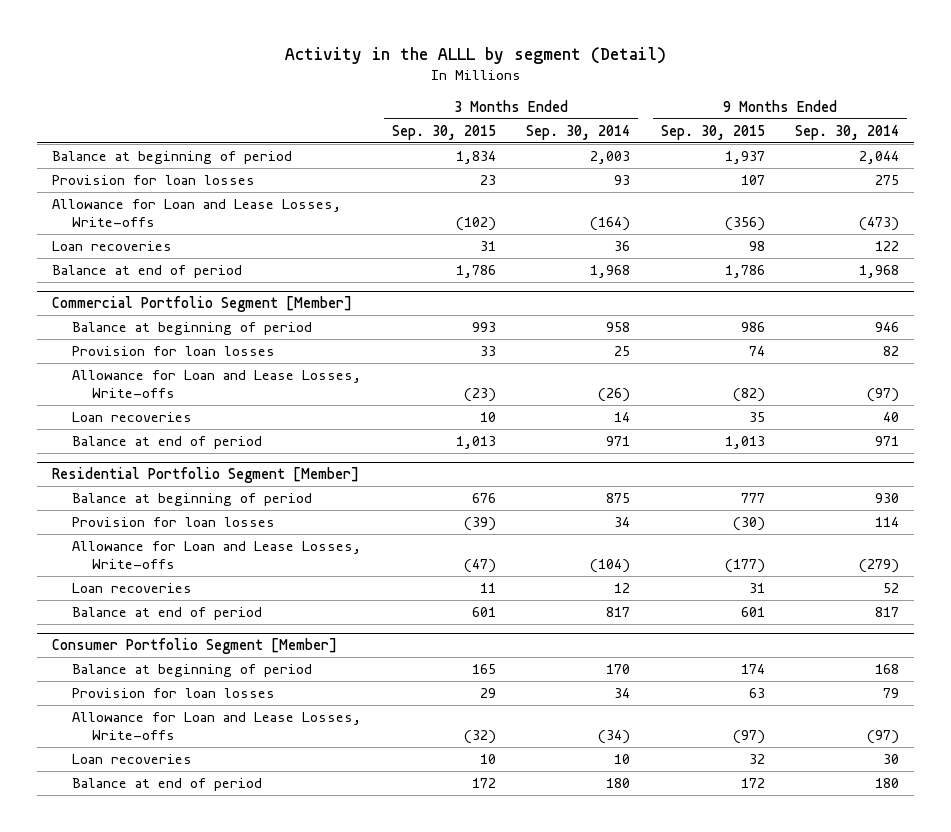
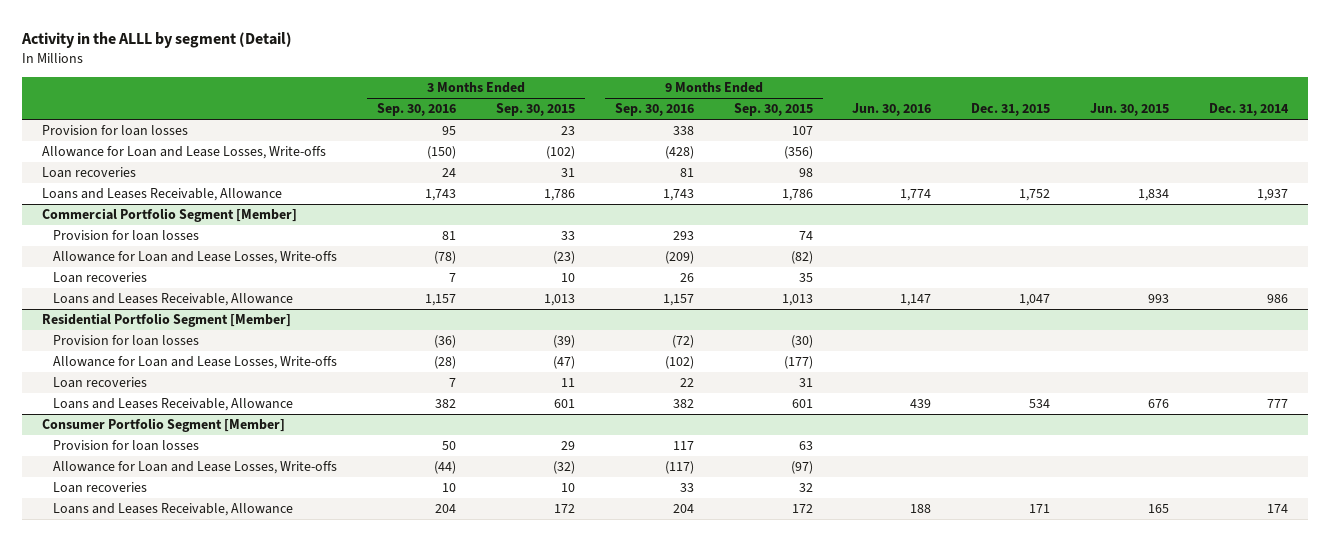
- | 3 Months Ended Sep. 30, 2015 | 3 Months Ended Sep. 30, 2014 | 9 Months Ended Sep. 30, 2015 | 9 Months Ended Sep. 30, 2014
+ | 3 Months Ended Sep. 30, 2016 | 3 Months Ended Sep. 30, 2015 | 9 Months Ended Sep. 30, 2016 | 9 Months Ended Sep. 30, 2015 | Jun. 30, 2016 | Dec. 31, 2015 | Jun. 30, 2015 | Dec. 31, 2014
- Balance at beginning of period | 1,834 | 2,003 | 1,937 | 2,044
- Balance at end of period | 1,786 | 1,968 | 1,786 | 1,968
+ Loans and Leases Receivable, Allowance | 1,743 | 1,786 | 1,743 | 1,786 | 1,774 | 1,752 | 1,834 | 1,937
@ Commercial Portfolio Segment [Member]
- Balance at beginning of period | 993 | 958 | 986 | 946
- Balance at end of period | 1,013 | 971 | 1,013 | 971
+ Loans and Leases Receivable, Allowance | 1,157 | 1,013 | 1,157 | 1,013 | 1,147 | 1,047 | 993 | 986
@ Residential Portfolio Segment [Member]
- Balance at beginning of period | 676 | 875 | 777 | 930
- Balance at end of period | 601 | 817 | 601 | 817
+ Loans and Leases Receivable, Allowance | 382 | 601 | 382 | 601 | 439 | 534 | 676 | 777
@ Consumer Portfolio Segment [Member]
- Balance at beginning of period | 165 | 170 | 174 | 168
- Balance at end of period | 172 | 180 | 172 | 180
+ Loans and Leases Receivable, Allowance | 204 | 172 | 204 | 172 | 188 | 171 | 165 | 174

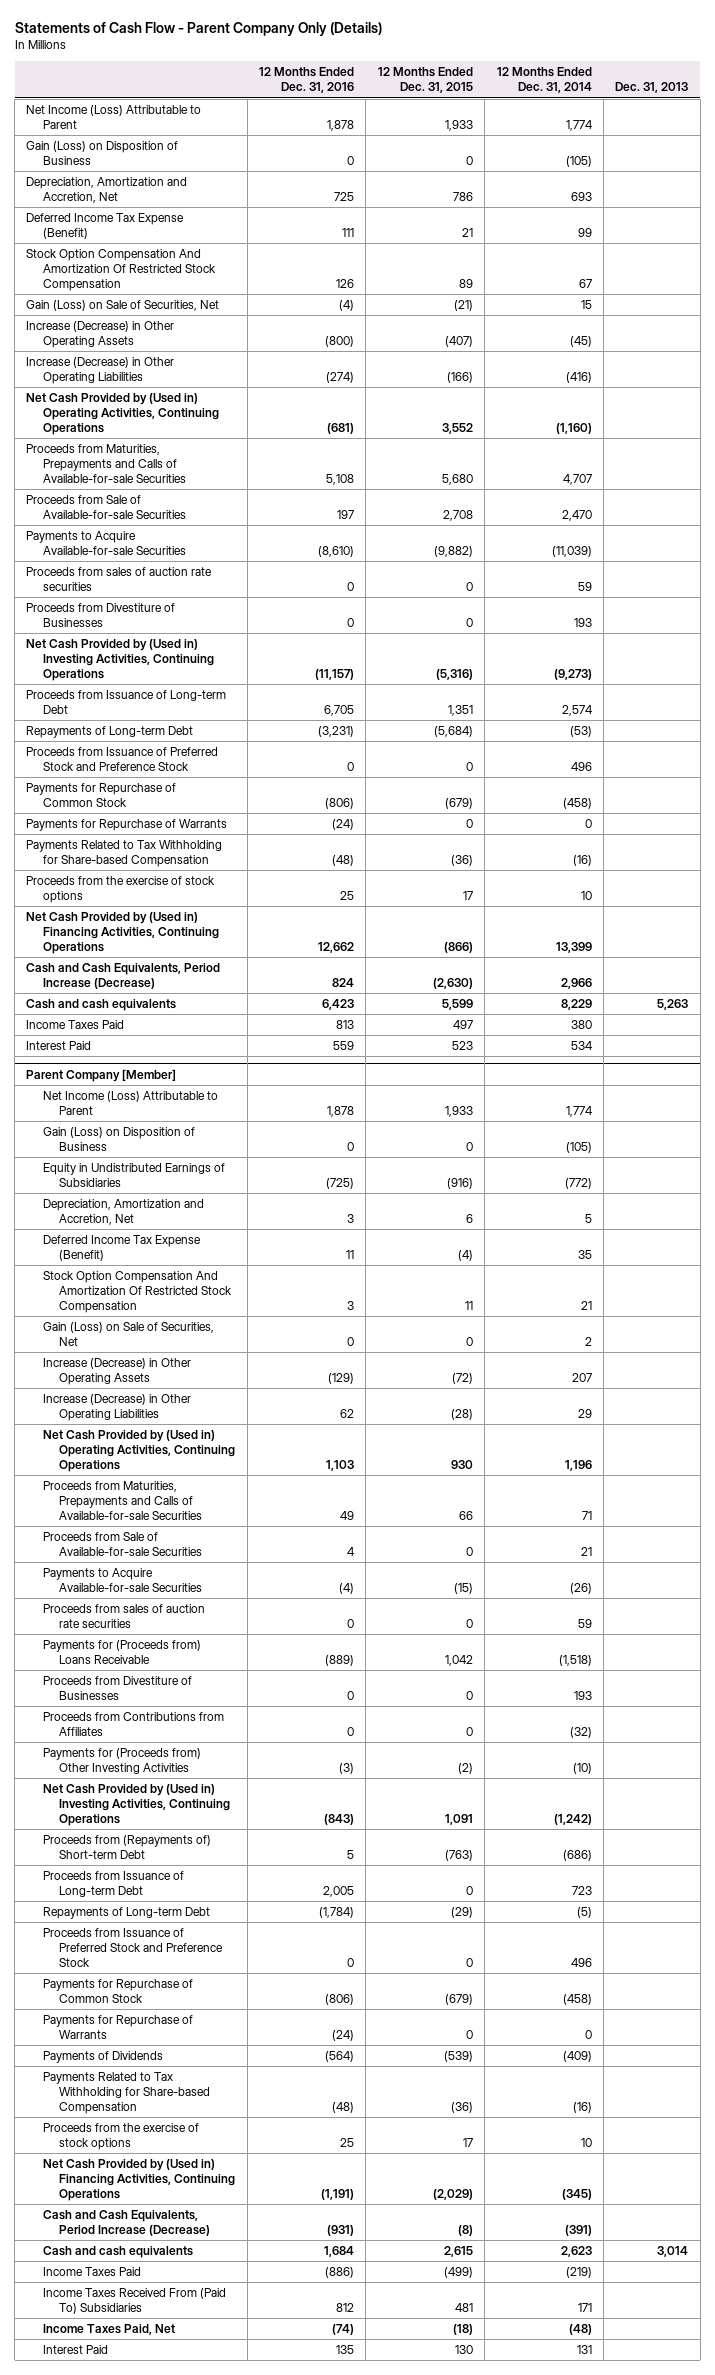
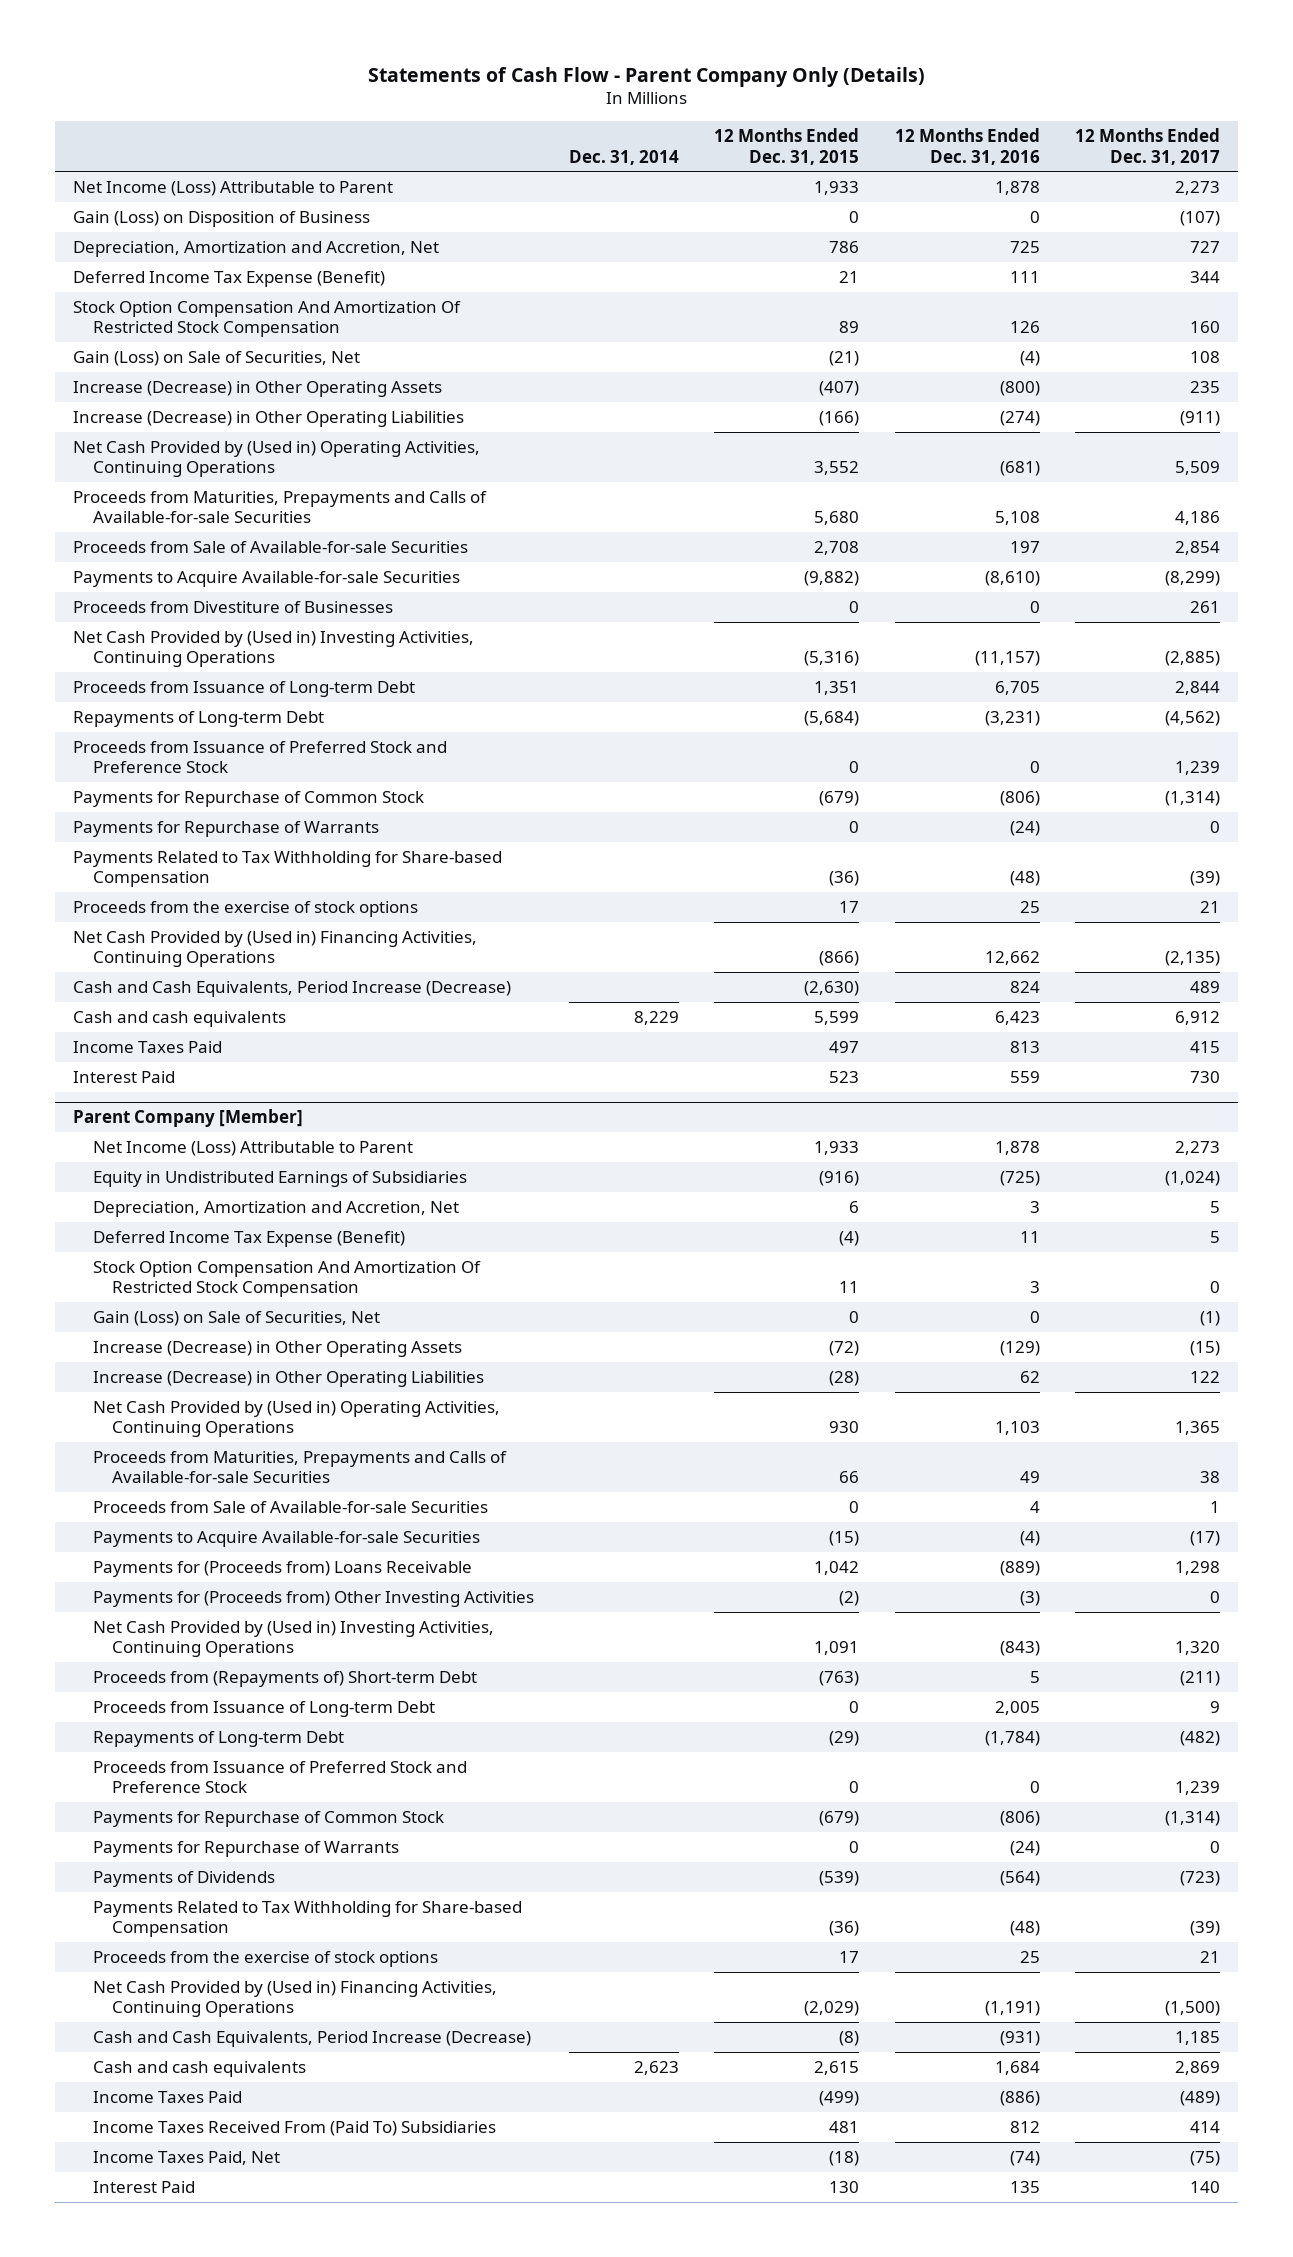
- | 12 Months Ended Dec. 31, 2016 | 12 Months Ended Dec. 31, 2015 | 12 Months Ended Dec. 31, 2014 | Dec. 31, 2013
+ | Dec. 31, 2014 | 12 Months Ended Dec. 31, 2015 | 12 Months Ended Dec. 31, 2016 | 12 Months Ended Dec. 31, 2017
- Proceeds from sales of auction rate securities | 0 | 0 | 59 |
@ Parent Company [Member]
- Gain (Loss) on Disposition of Business | 0 | 0 | (105) |
- Proceeds from sales of auction rate securities | 0 | 0 | 59 |
- Proceeds from Divestiture of Businesses | 0 | 0 | 193 |
- Proceeds from Contributions from Affiliates | 0 | 0 | (32) |

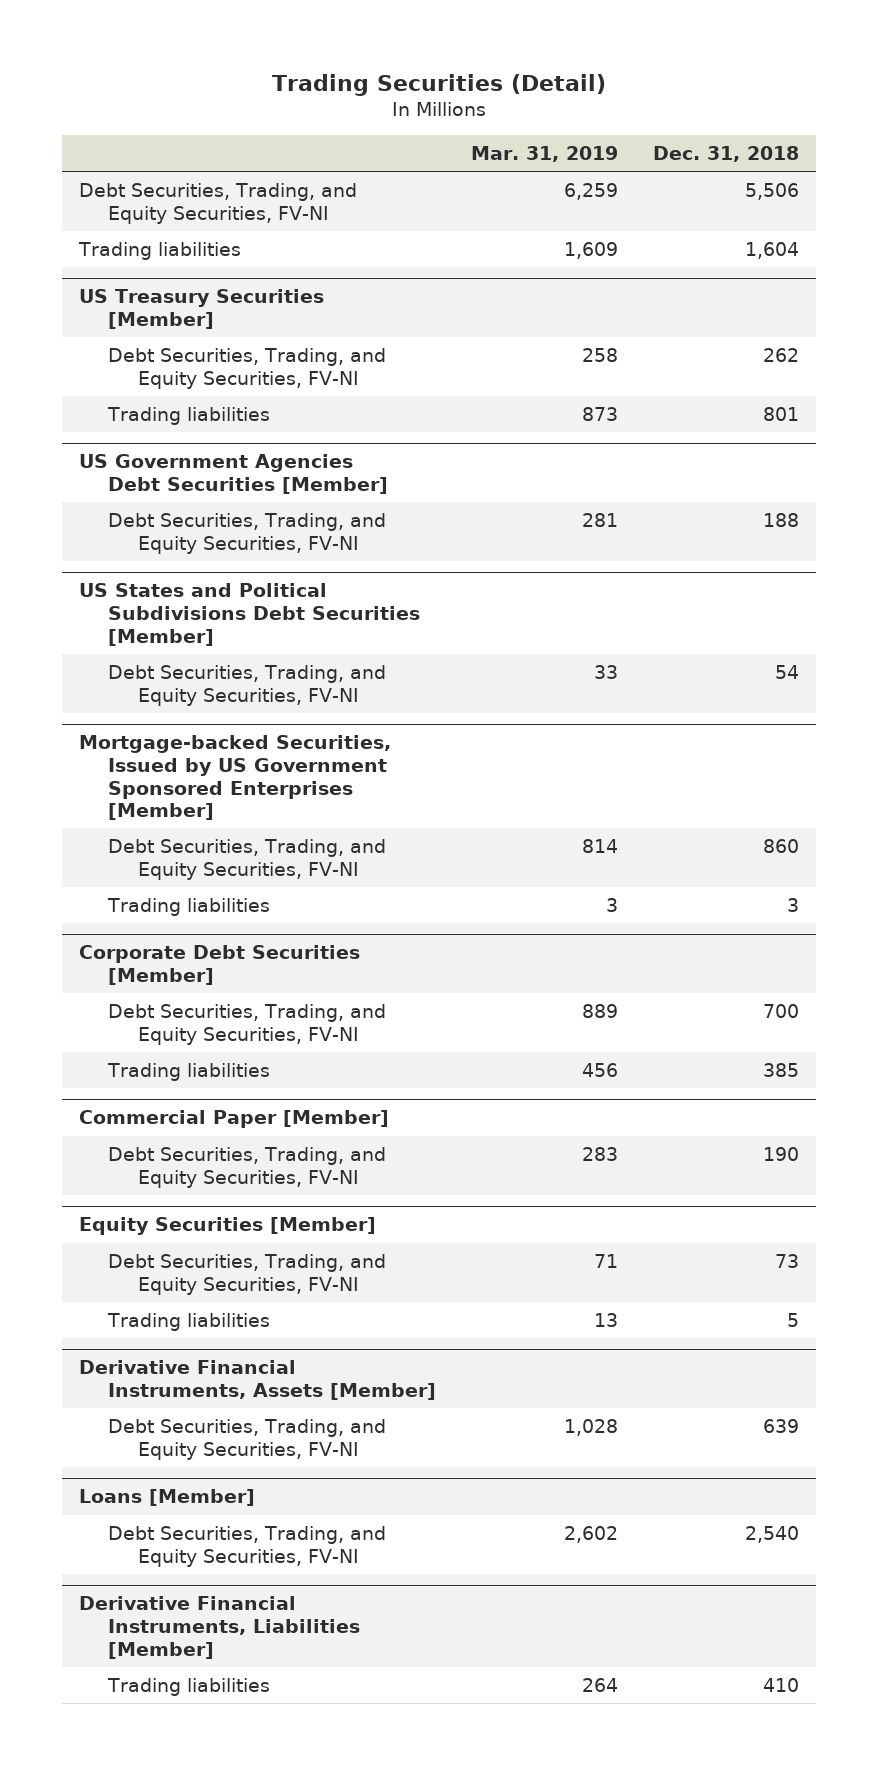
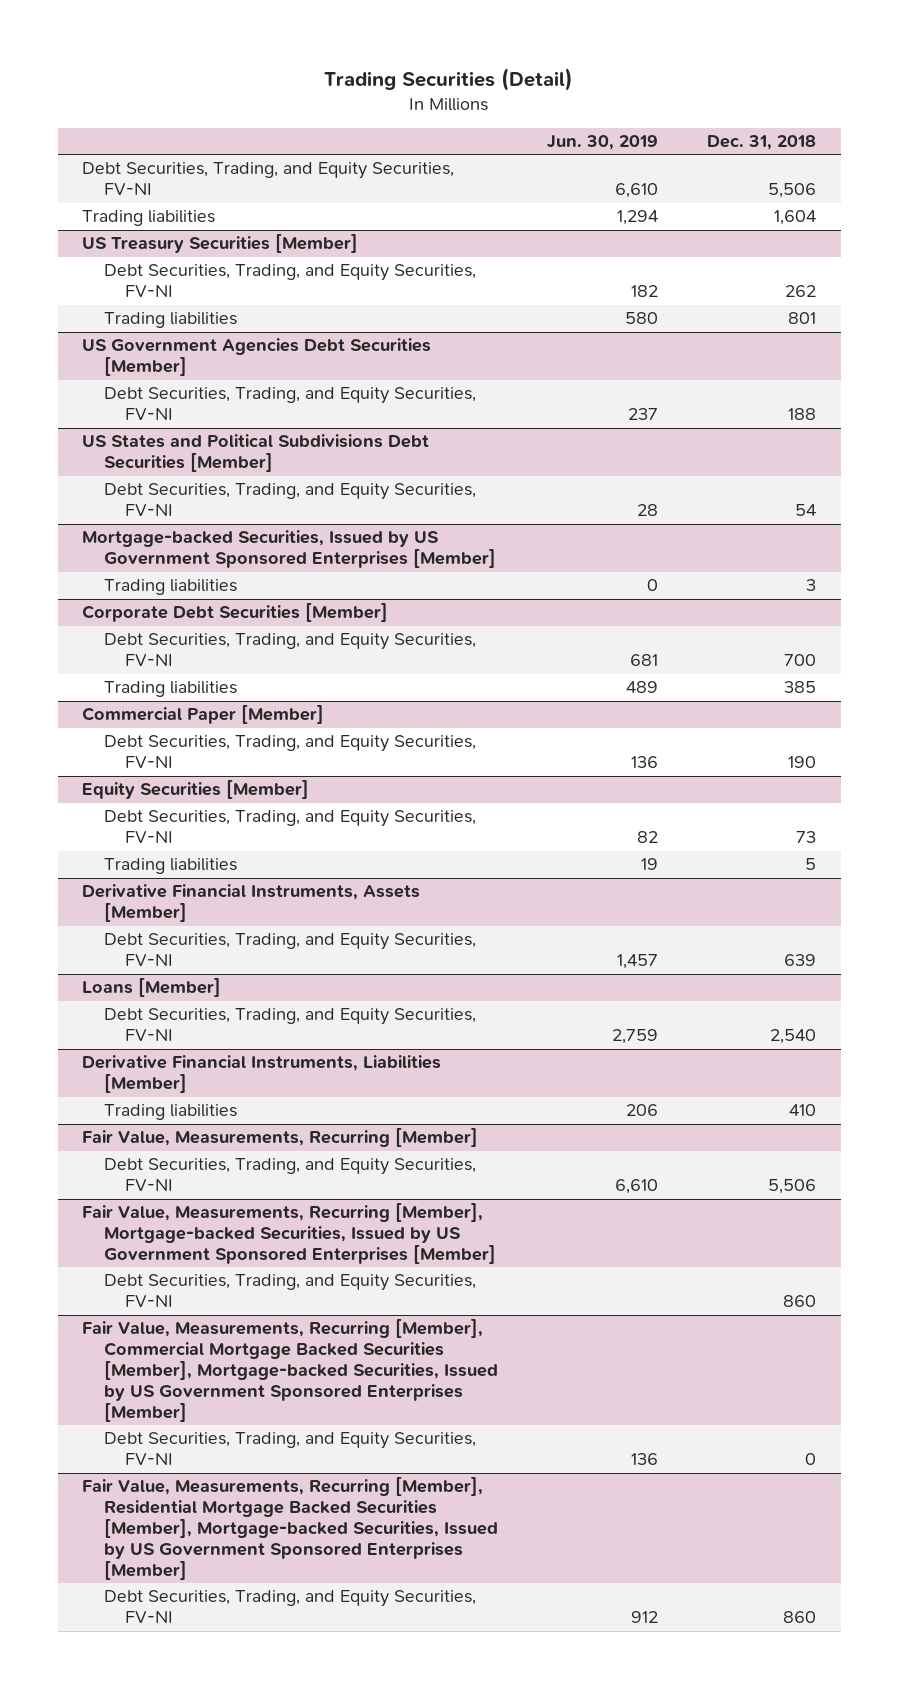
- | Mar. 31, 2019 | Dec. 31, 2018
+ | Jun. 30, 2019 | Dec. 31, 2018
@ Mortgage-backed Securities, Issued by US Government Sponsored Enterprises [Member]
- Debt Securities, Trading, and Equity Securities, FV-NI | 814 | 860
+ Fair Value, Measurements, Recurring [Member]
+ Debt Securities, Trading, and Equity Securities, FV-NI | 6,610 | 5,506
+ Fair Value, Measurements, Recurring [Member], Mortgage-backed Securities, Issued by US Government Sponsored Enterprises [Member]
+ Debt Securities, Trading, and Equity Securities, FV-NI | | 860
+ Fair Value, Measurements, Recurring [Member], Commercial Mortgage Backed Securities [Member], Mortgage-backed Securities, Issued by US Government Sponsored Enterprises [Member]
+ Debt Securities, Trading, and Equity Securities, FV-NI | 136 | 0
+ Fair Value, Measurements, Recurring [Member], Residential Mortgage Backed Securities [Member], Mortgage-backed Securities, Issued by US Government Sponsored Enterprises [Member]
+ Debt Securities, Trading, and Equity Securities, FV-NI | 912 | 860

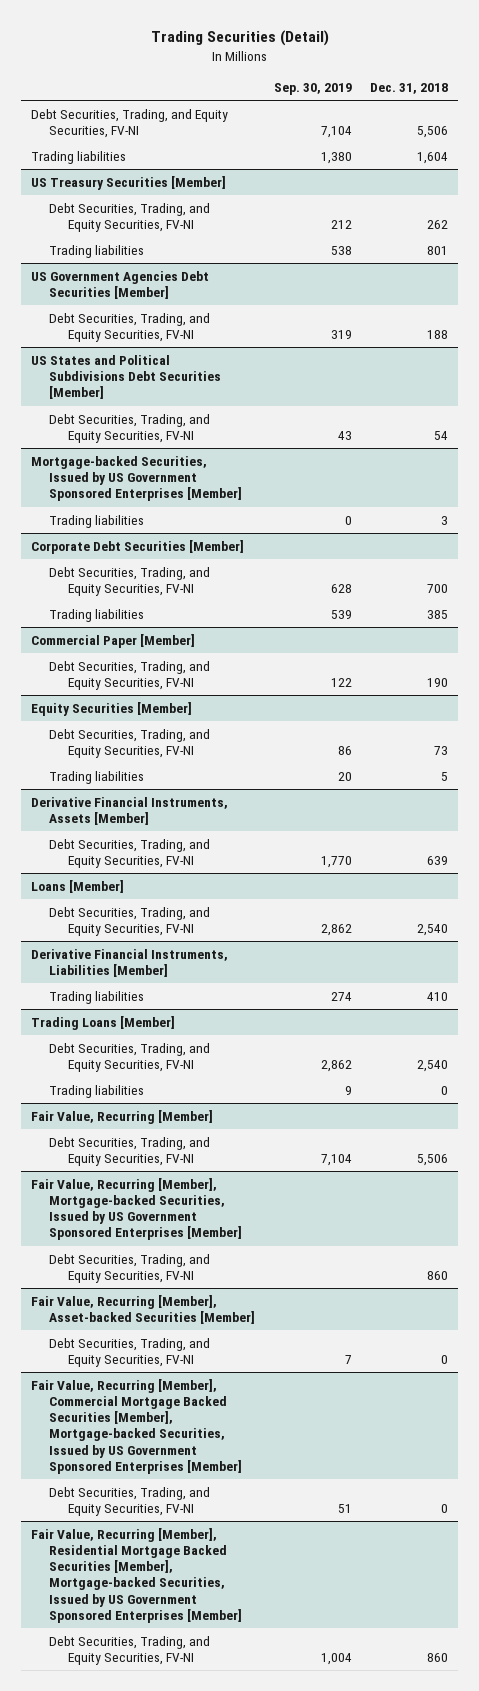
- | Jun. 30, 2019 | Dec. 31, 2018
+ | Sep. 30, 2019 | Dec. 31, 2018
- Fair Value, Measurements, Recurring [Member]
+ Trading Loans [Member]
+ Debt Securities, Trading, and Equity Securities, FV-NI | 2,862 | 2,540
+ Trading liabilities | 9 | 0
+ Fair Value, Recurring [Member]
- Fair Value, Measurements, Recurring [Member], Mortgage-backed Securities, Issued by US Government Sponsored Enterprises [Member]
+ Fair Value, Recurring [Member], Mortgage-backed Securities, Issued by US Government Sponsored Enterprises [Member]
- Fair Value, Measurements, Recurring [Member], Commercial Mortgage Backed Securities [Member], Mortgage-backed Securities, Issued by US Government Sponsored Enterprises [Member]
+ Fair Value, Recurring [Member], Asset-backed Securities [Member]
- Fair Value, Measurements, Recurring [Member], Residential Mortgage Backed Securities [Member], Mortgage-backed Securities, Issued by US Government Sponsored Enterprises [Member]
+ Fair Value, Recurring [Member], Commercial Mortgage Backed Securities [Member], Mortgage-backed Securities, Issued by US Government Sponsored Enterprises [Member]
+ Debt Securities, Trading, and Equity Securities, FV-NI | 51 | 0
+ Fair Value, Recurring [Member], Residential Mortgage Backed Securities [Member], Mortgage-backed Securities, Issued by US Government Sponsored Enterprises [Member]

